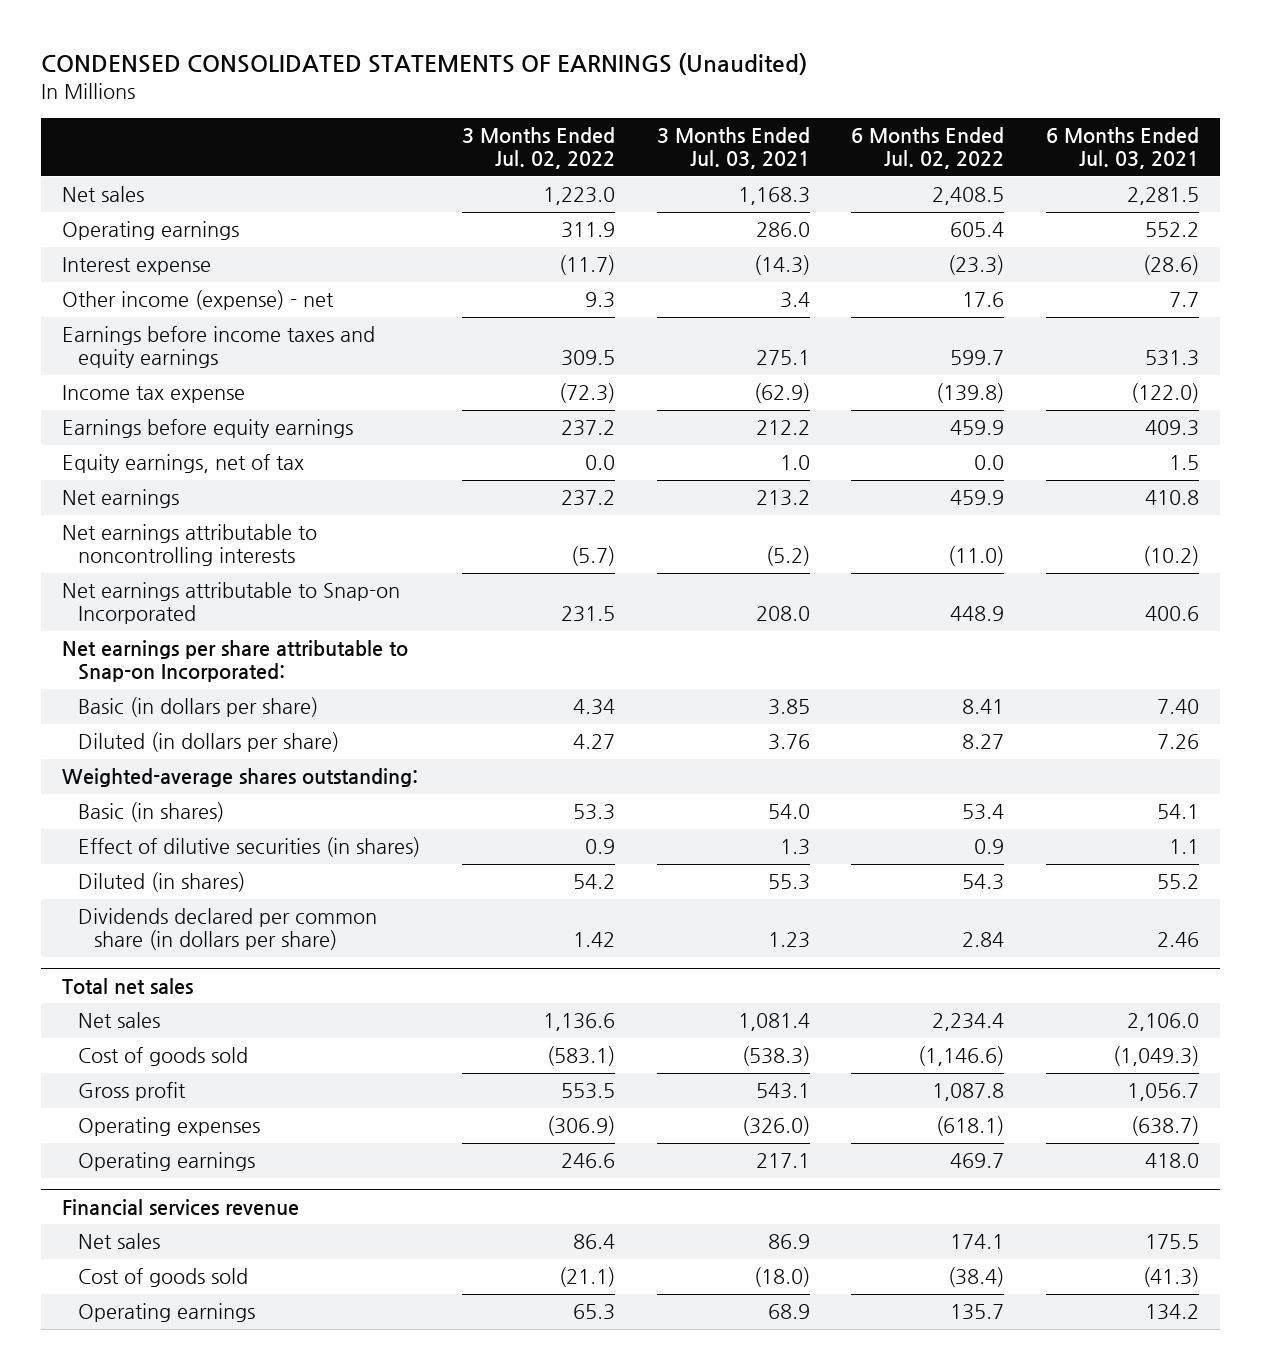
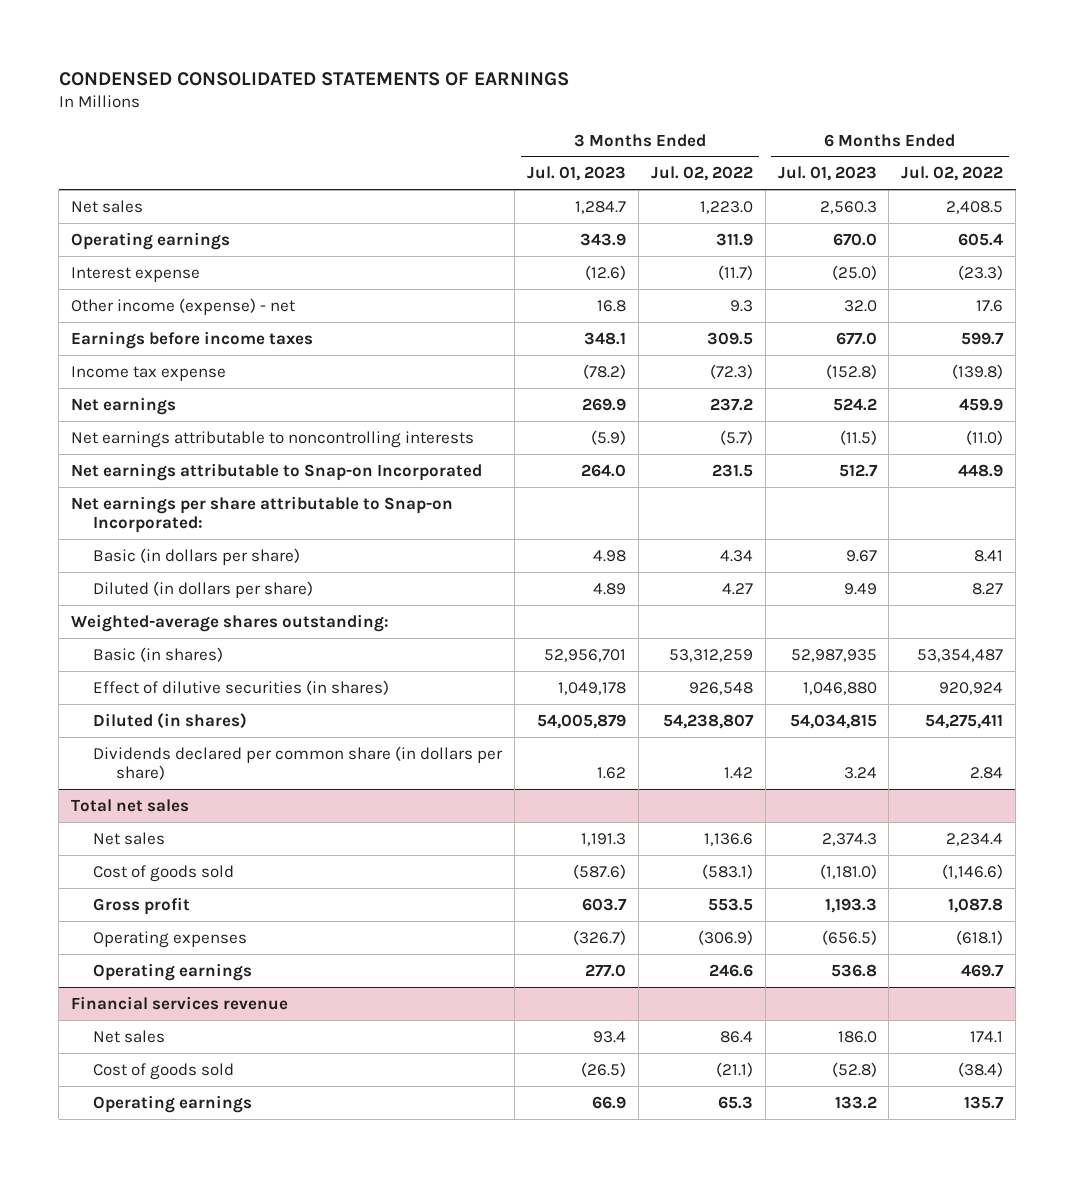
- CONDENSED CONSOLIDATED STATEMENTS OF EARNINGS (Unaudited)
+ CONDENSED CONSOLIDATED STATEMENTS OF EARNINGS
- | 3 Months Ended Jul. 02, 2022 | 3 Months Ended Jul. 03, 2021 | 6 Months Ended Jul. 02, 2022 | 6 Months Ended Jul. 03, 2021
+ | 3 Months Ended Jul. 01, 2023 | 3 Months Ended Jul. 02, 2022 | 6 Months Ended Jul. 01, 2023 | 6 Months Ended Jul. 02, 2022
- Earnings before income taxes and equity earnings | 309.5 | 275.1 | 599.7 | 531.3
+ Earnings before income taxes | 348.1 | 309.5 | 677.0 | 599.7
- Earnings before equity earnings | 237.2 | 212.2 | 459.9 | 409.3
- Equity earnings, net of tax | 0.0 | 1.0 | 0.0 | 1.5
- Basic (in shares) | 53.3 | 54.0 | 53.4 | 54.1
- Effect of dilutive securities (in shares) | 0.9 | 1.3 | 0.9 | 1.1
- Diluted (in shares) | 54.2 | 55.3 | 54.3 | 55.2
+ Basic (in shares) | 52,956,701 | 53,312,259 | 52,987,935 | 53,354,487
+ Effect of dilutive securities (in shares) | 1,049,178 | 926,548 | 1,046,880 | 920,924
+ Diluted (in shares) | 54,005,879 | 54,238,807 | 54,034,815 | 54,275,411

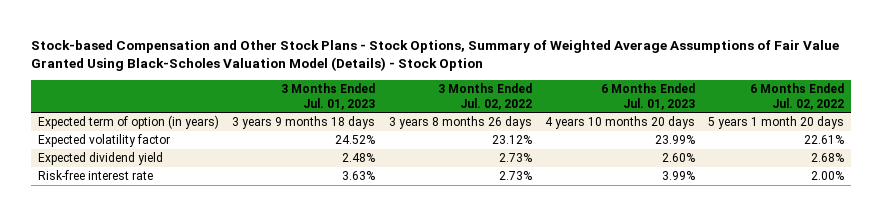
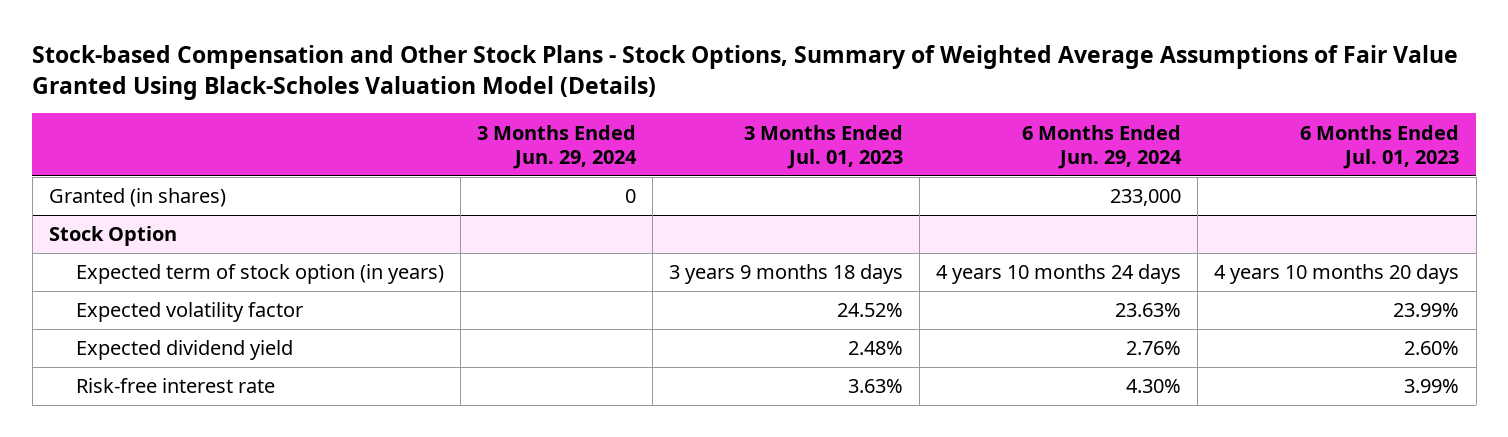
- Stock-based Compensation and Other Stock Plans - Stock Options, Summary of Weighted Average Assumptions of Fair Value Granted Using Black-Scholes Valuation Model (Details) - Stock Option
+ Stock-based Compensation and Other Stock Plans - Stock Options, Summary of Weighted Average Assumptions of Fair Value Granted Using Black-Scholes Valuation Model (Details)
- | 3 Months Ended Jul. 01, 2023 | 3 Months Ended Jul. 02, 2022 | 6 Months Ended Jul. 01, 2023 | 6 Months Ended Jul. 02, 2022
+ | 3 Months Ended Jun. 29, 2024 | 3 Months Ended Jul. 01, 2023 | 6 Months Ended Jun. 29, 2024 | 6 Months Ended Jul. 01, 2023
- Expected term of option (in years) | 3 years 9 months 18 days | 3 years 8 months 26 days | 4 years 10 months 20 days | 5 years 1 month 20 days
+ Granted (in shares) | 0 | | 233,000 |
+ Stock Option
+ Expected term of stock option (in years) | | 3 years 9 months 18 days | 4 years 10 months 24 days | 4 years 10 months 20 days

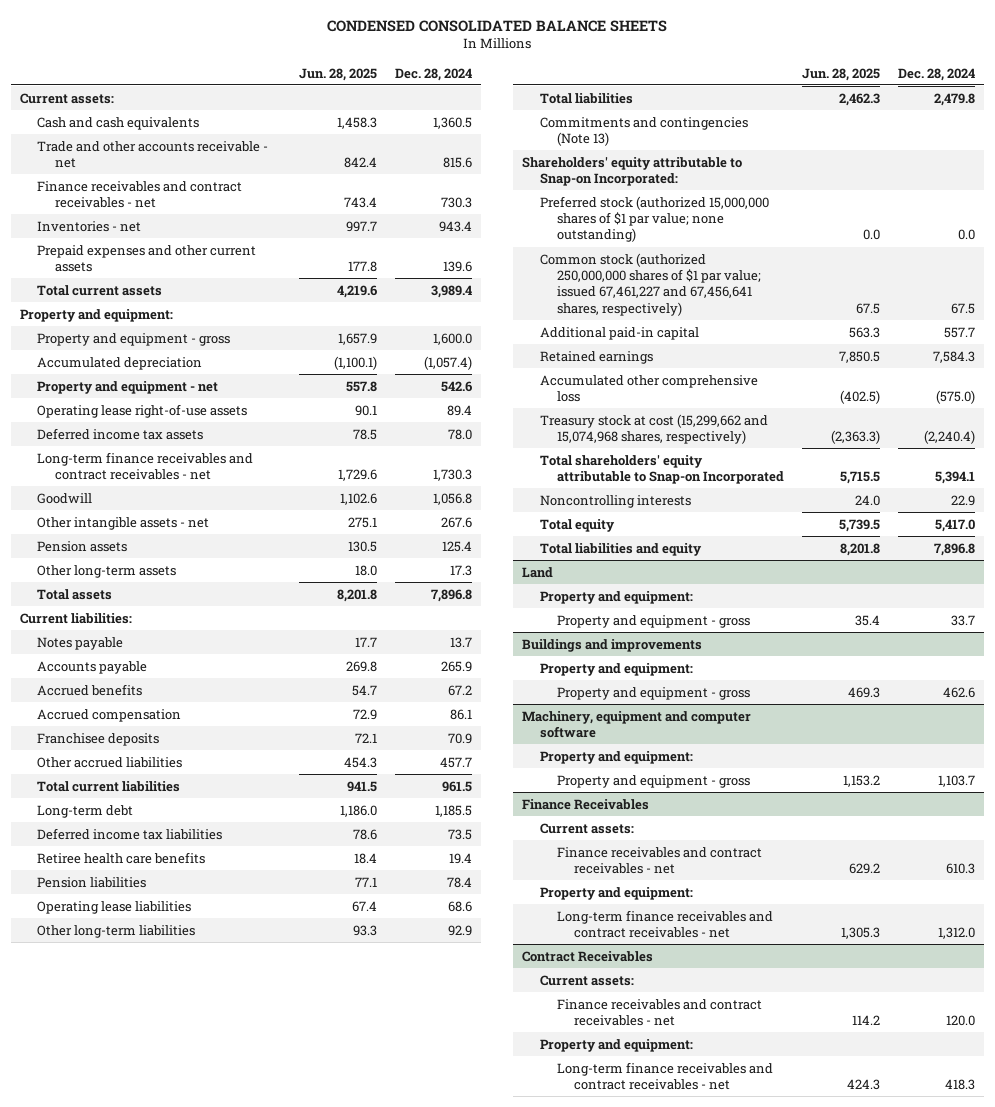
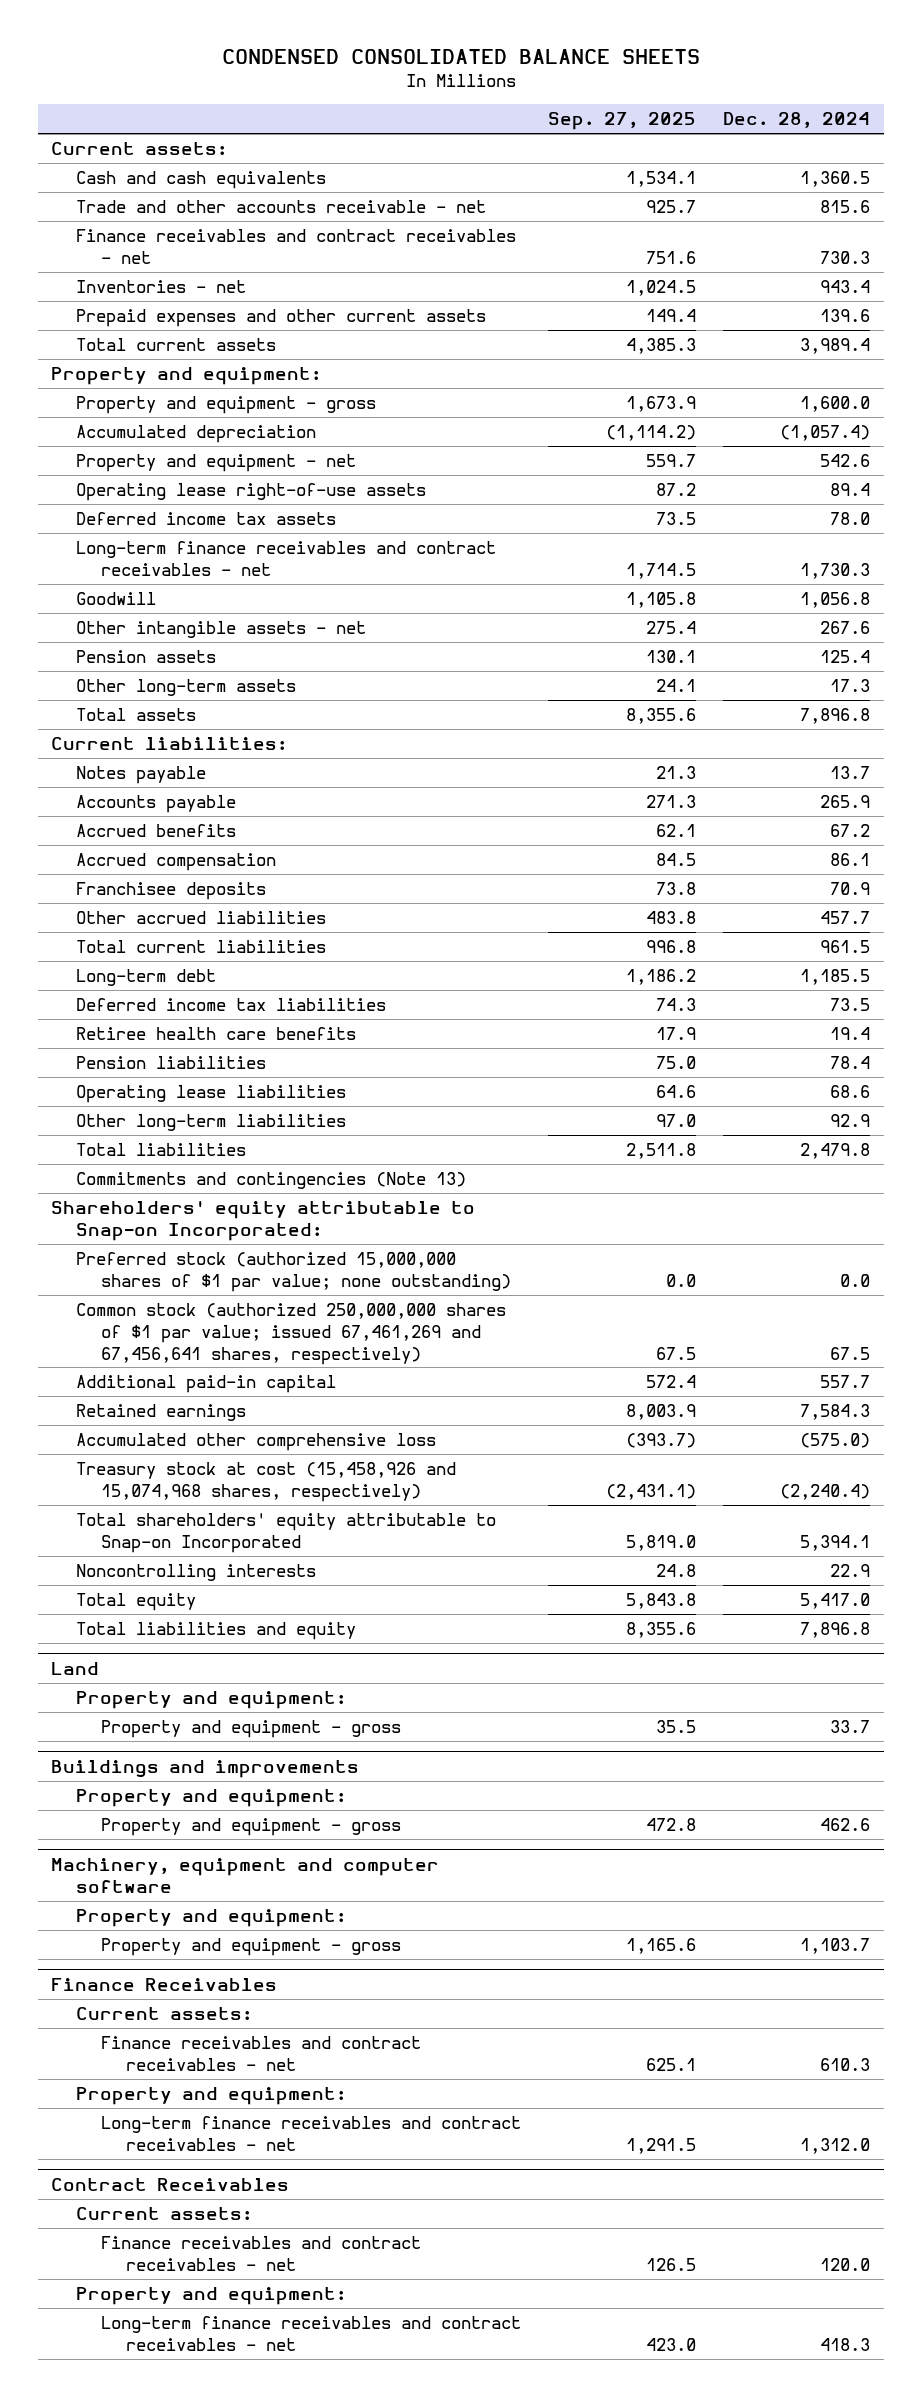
- | Jun. 28, 2025 | Dec. 28, 2024
+ | Sep. 27, 2025 | Dec. 28, 2024
- Common stock (authorized 250,000,000 shares of $1 par value; issued 67,461,227 and 67,456,641 shares, respectively) | 67.5 | 67.5
+ Common stock (authorized 250,000,000 shares of $1 par value; issued 67,461,269 and 67,456,641 shares, respectively) | 67.5 | 67.5
- Treasury stock at cost (15,299,662 and 15,074,968 shares, respectively) | (2,363.3) | (2,240.4)
+ Treasury stock at cost (15,458,926 and 15,074,968 shares, respectively) | (2,431.1) | (2,240.4)

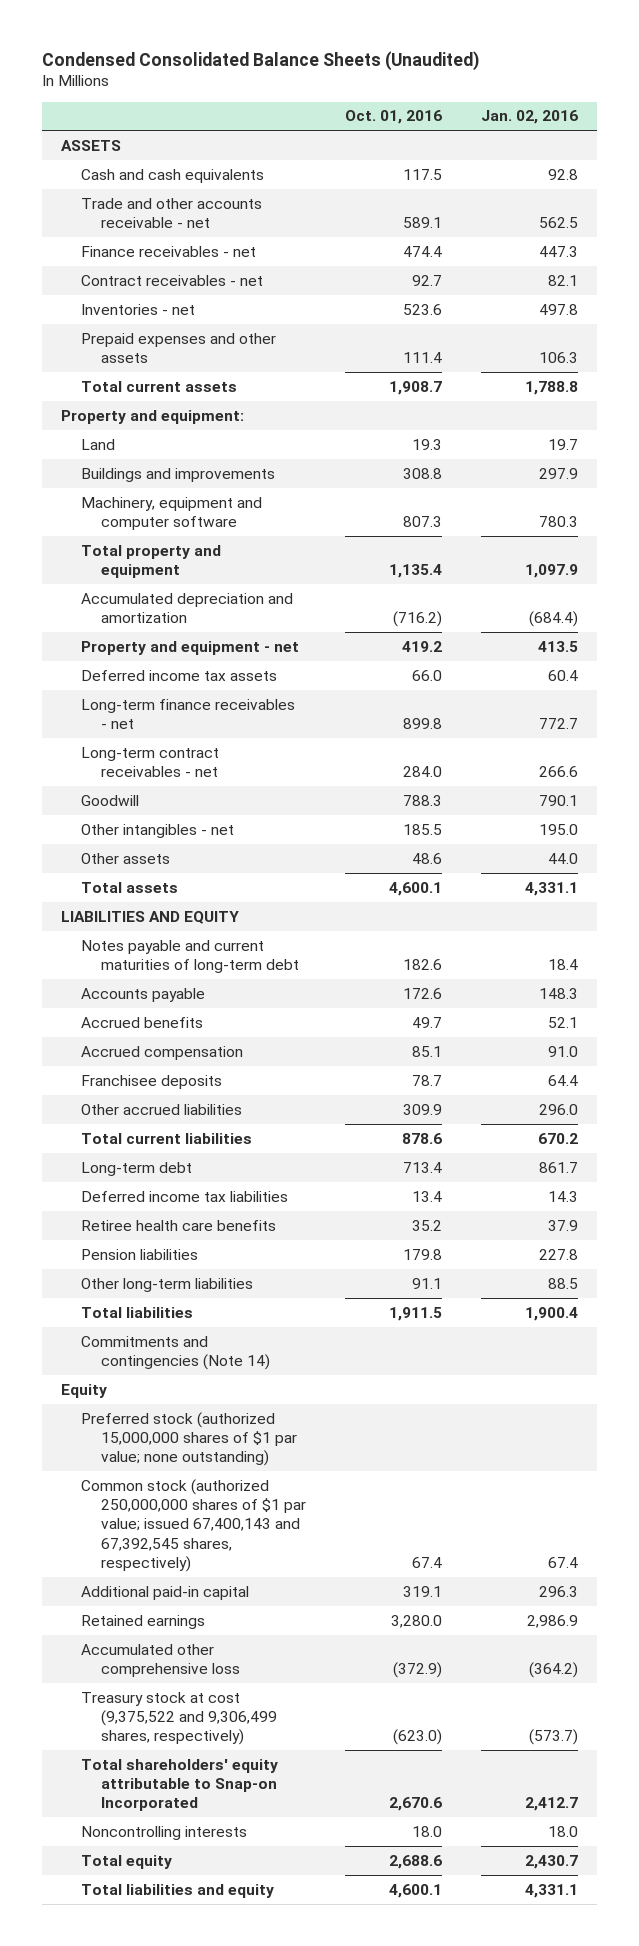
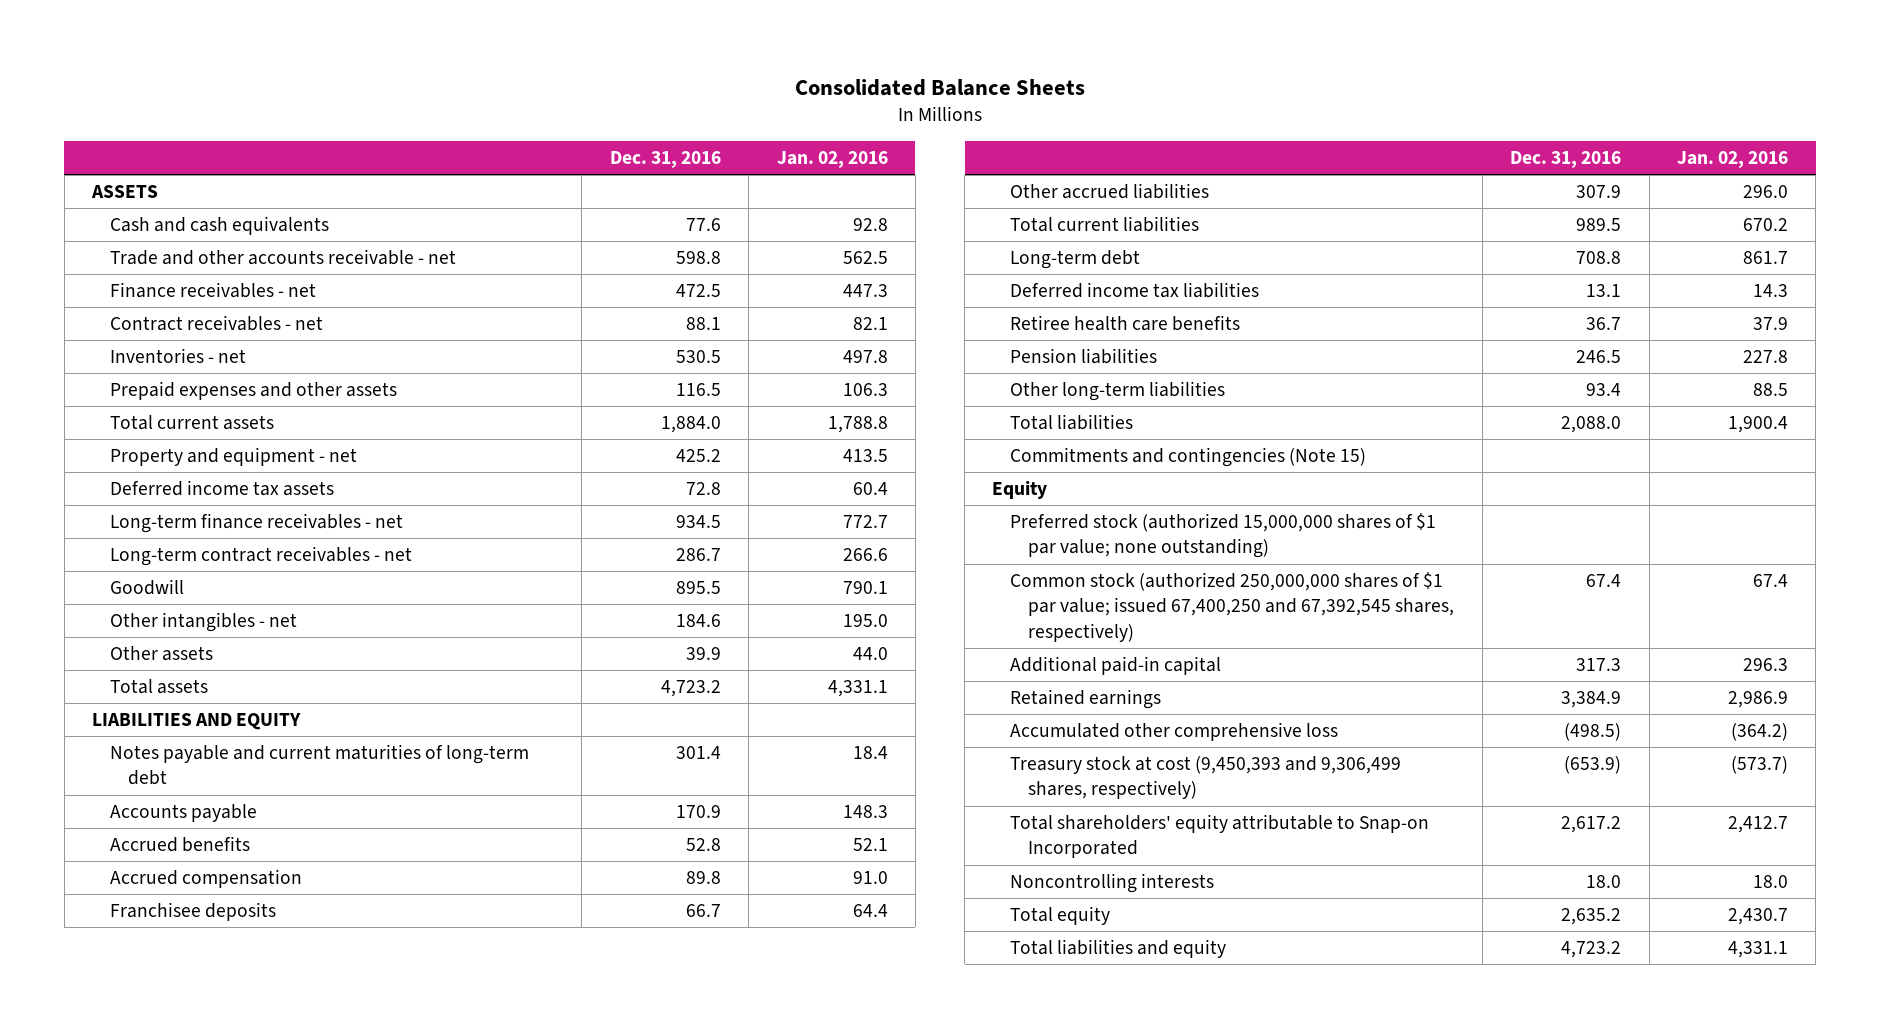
- Condensed Consolidated Balance Sheets (Unaudited)
+ Consolidated Balance Sheets
- | Oct. 01, 2016 | Jan. 02, 2016
+ | Dec. 31, 2016 | Jan. 02, 2016
- Property and equipment:
- Land | 19.3 | 19.7
- Buildings and improvements | 308.8 | 297.9
- Machinery, equipment and computer software | 807.3 | 780.3
- Total property and equipment | 1,135.4 | 1,097.9
- Accumulated depreciation and amortization | (716.2) | (684.4)
- Commitments and contingencies (Note 14)
+ Commitments and contingencies (Note 15)
- Common stock (authorized 250,000,000 shares of $1 par value; issued 67,400,143 and 67,392,545 shares, respectively) | 67.4 | 67.4
+ Common stock (authorized 250,000,000 shares of $1 par value; issued 67,400,250 and 67,392,545 shares, respectively) | 67.4 | 67.4
- Treasury stock at cost (9,375,522 and 9,306,499 shares, respectively) | (623.0) | (573.7)
+ Treasury stock at cost (9,450,393 and 9,306,499 shares, respectively) | (653.9) | (573.7)

